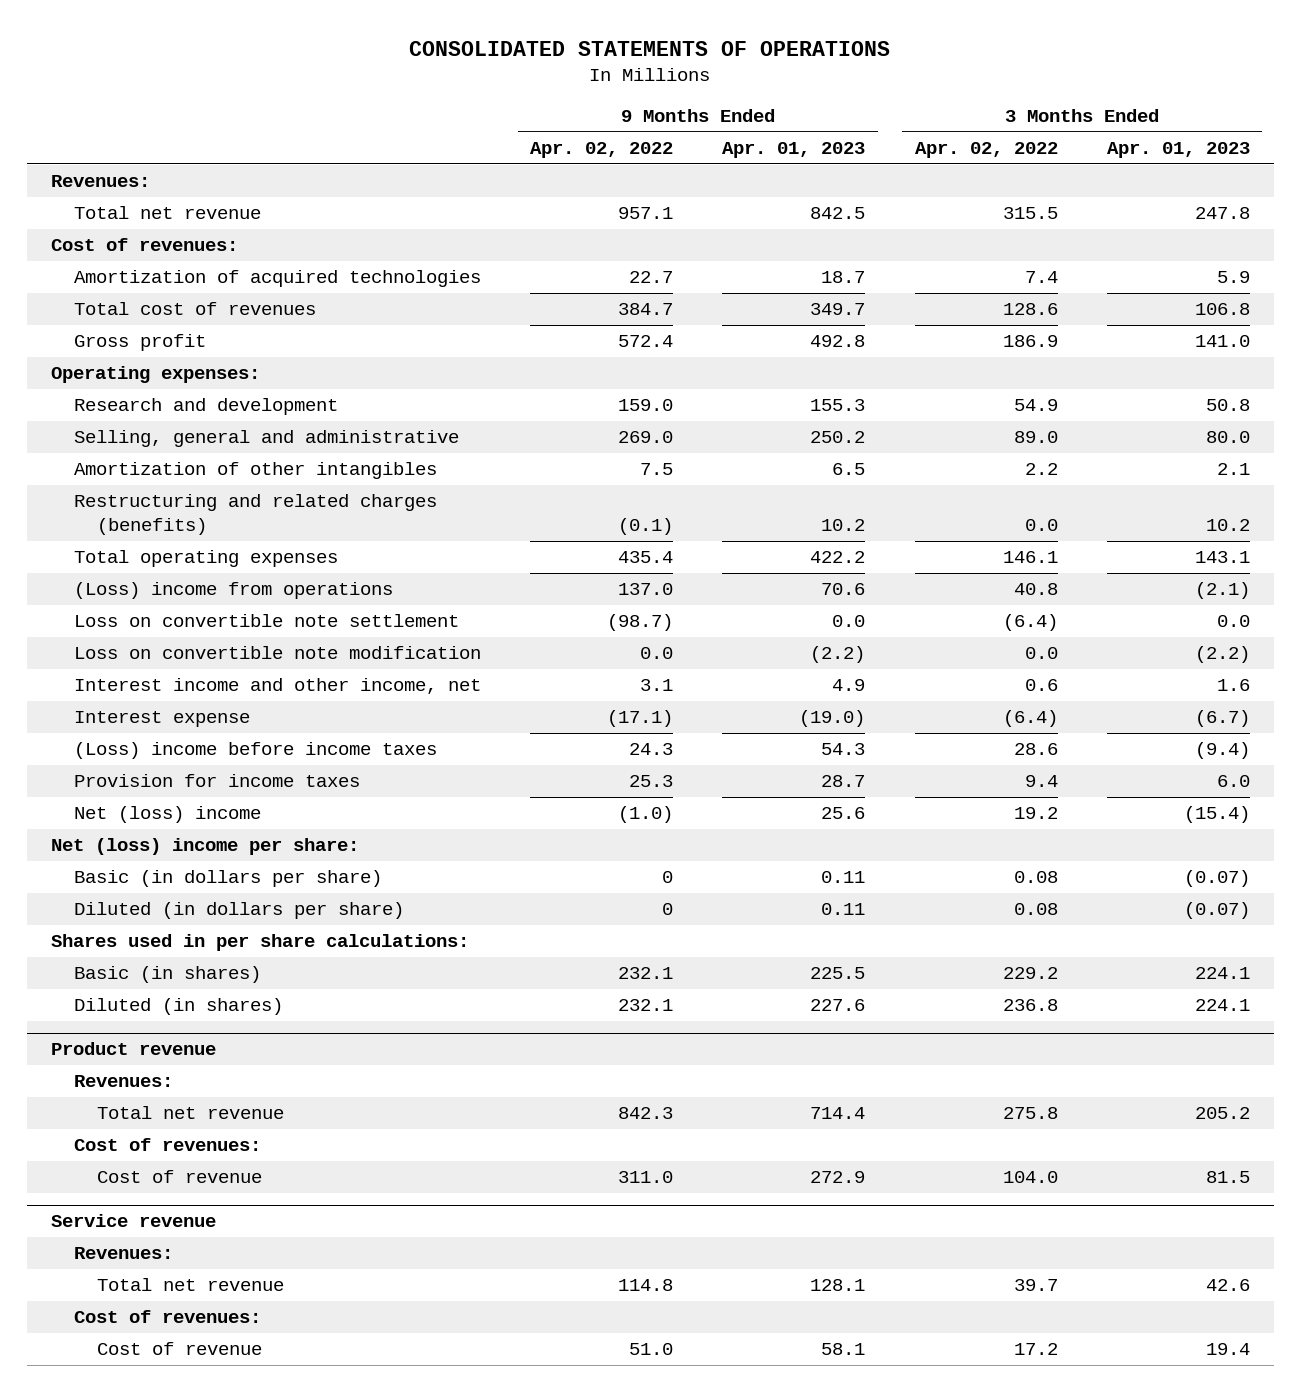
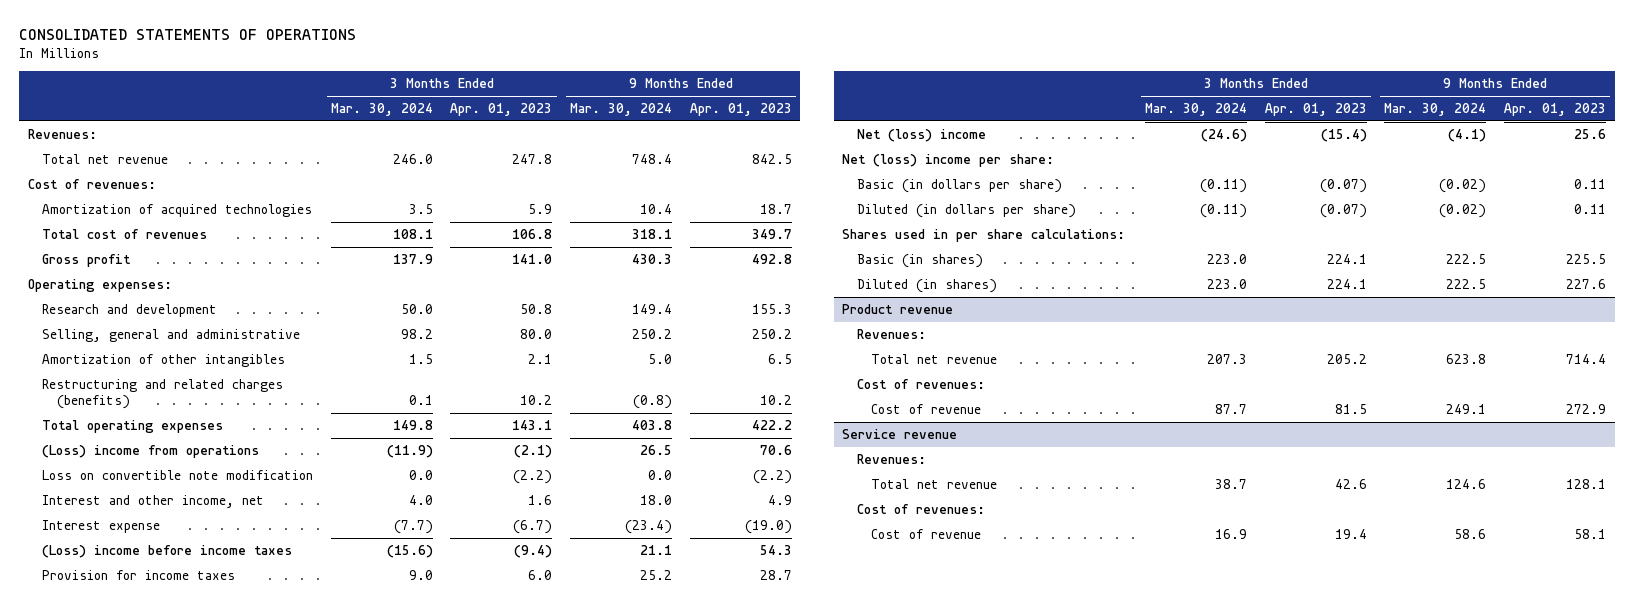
- | 9 Months Ended Apr. 02, 2022 | 9 Months Ended Apr. 01, 2023 | 3 Months Ended Apr. 02, 2022 | 3 Months Ended Apr. 01, 2023
+ | 3 Months Ended Mar. 30, 2024 | 3 Months Ended Apr. 01, 2023 | 9 Months Ended Mar. 30, 2024 | 9 Months Ended Apr. 01, 2023
- Loss on convertible note settlement | (98.7) | 0.0 | (6.4) | 0.0
- Interest income and other income, net | 3.1 | 4.9 | 0.6 | 1.6
+ Interest and other income, net | 4.0 | 1.6 | 18.0 | 4.9

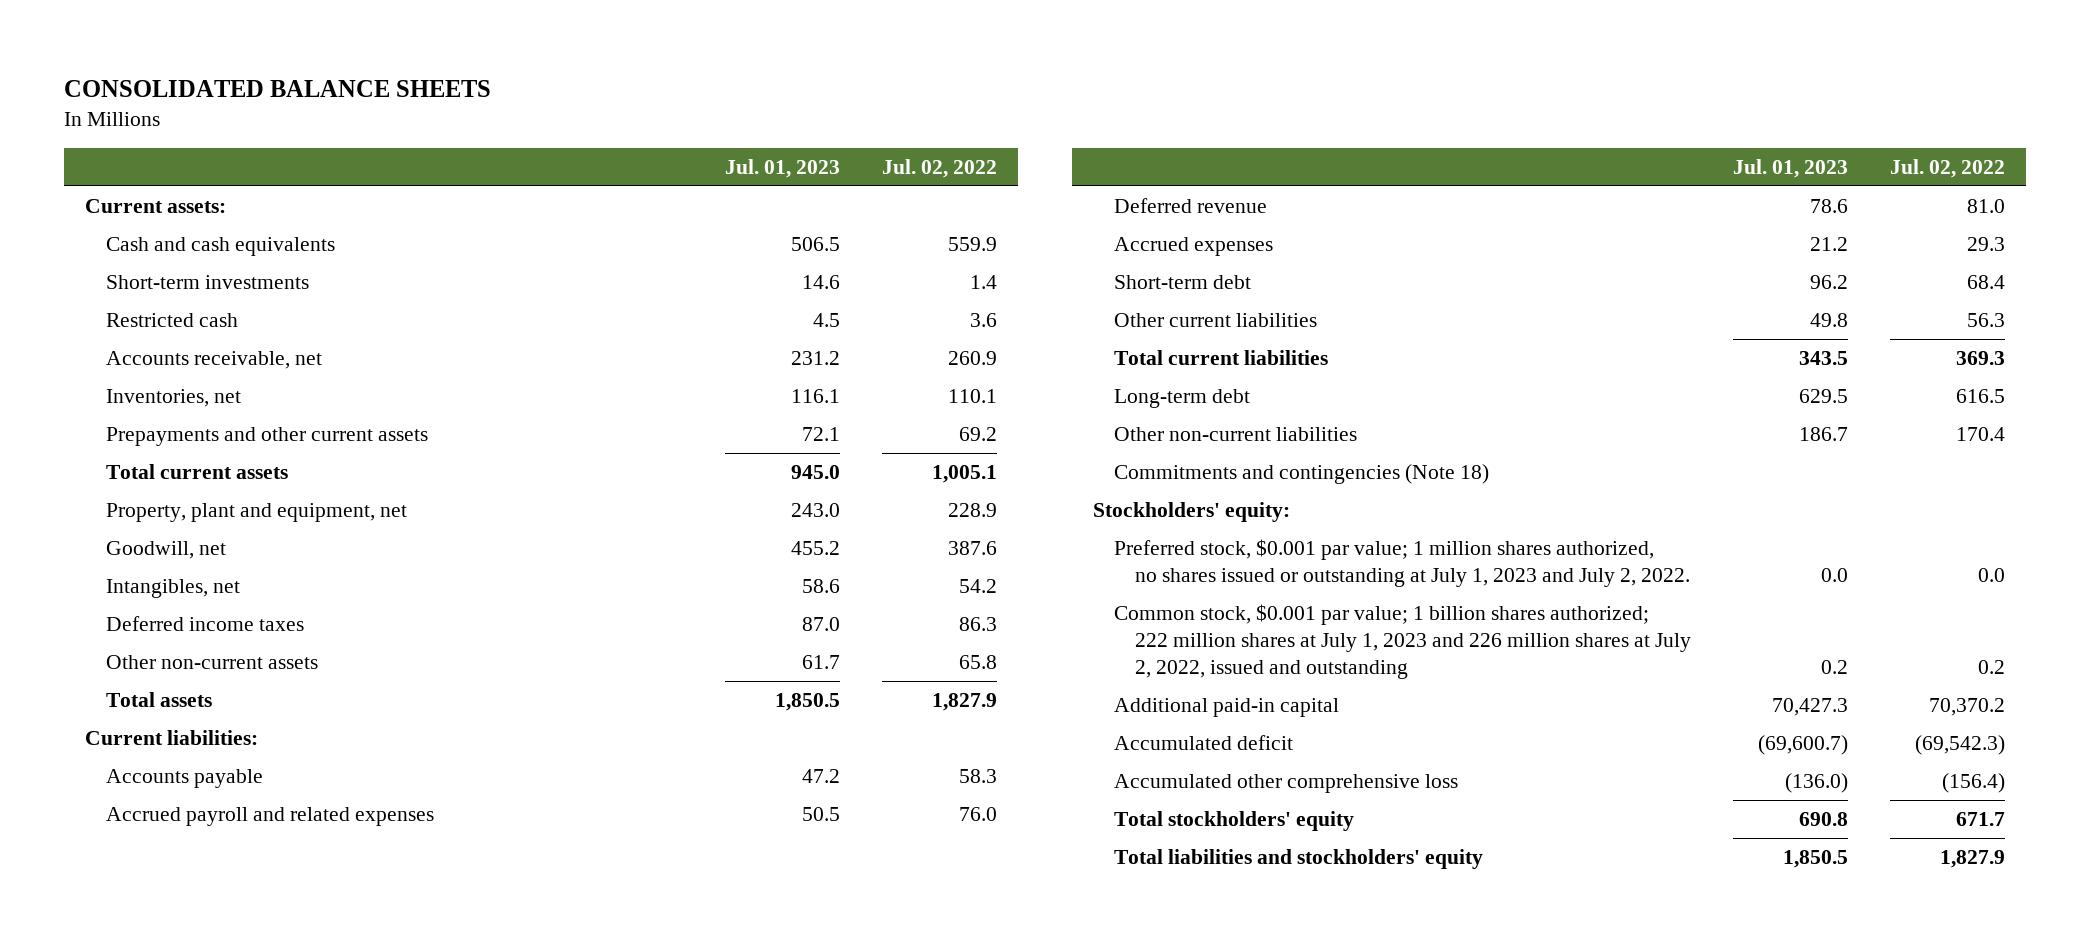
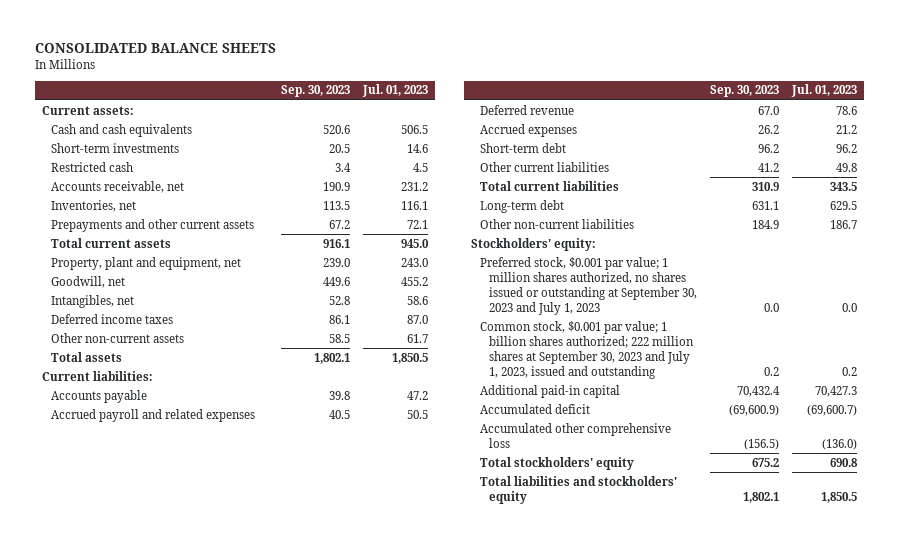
- | Jul. 01, 2023 | Jul. 02, 2022
+ | Sep. 30, 2023 | Jul. 01, 2023
- Commitments and contingencies (Note 18)
- Preferred stock, $0.001 par value; 1 million shares authorized, no shares issued or outstanding at July 1, 2023 and July 2, 2022. | 0.0 | 0.0
- Common stock, $0.001 par value; 1 billion shares authorized; 222 million shares at July 1, 2023 and 226 million shares at July 2, 2022, issued and outstanding | 0.2 | 0.2
+ Preferred stock, $0.001 par value; 1 million shares authorized, no shares issued or outstanding at September 30, 2023 and July 1, 2023 | 0.0 | 0.0
+ Common stock, $0.001 par value; 1 billion shares authorized; 222 million shares at September 30, 2023 and July 1, 2023, issued and outstanding | 0.2 | 0.2

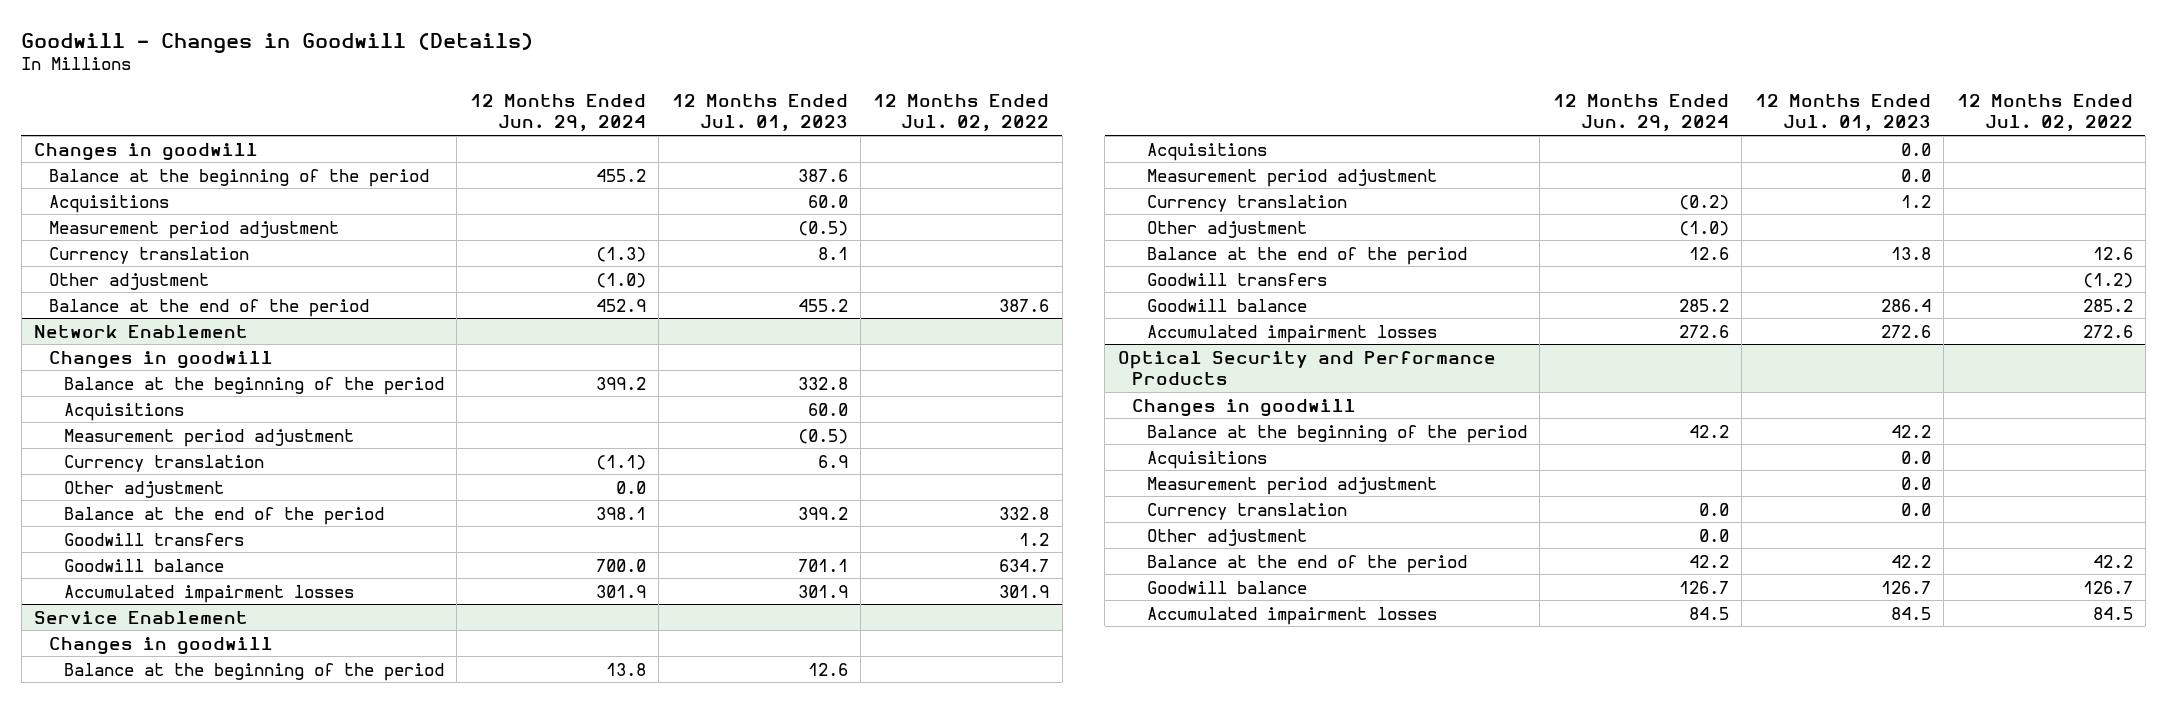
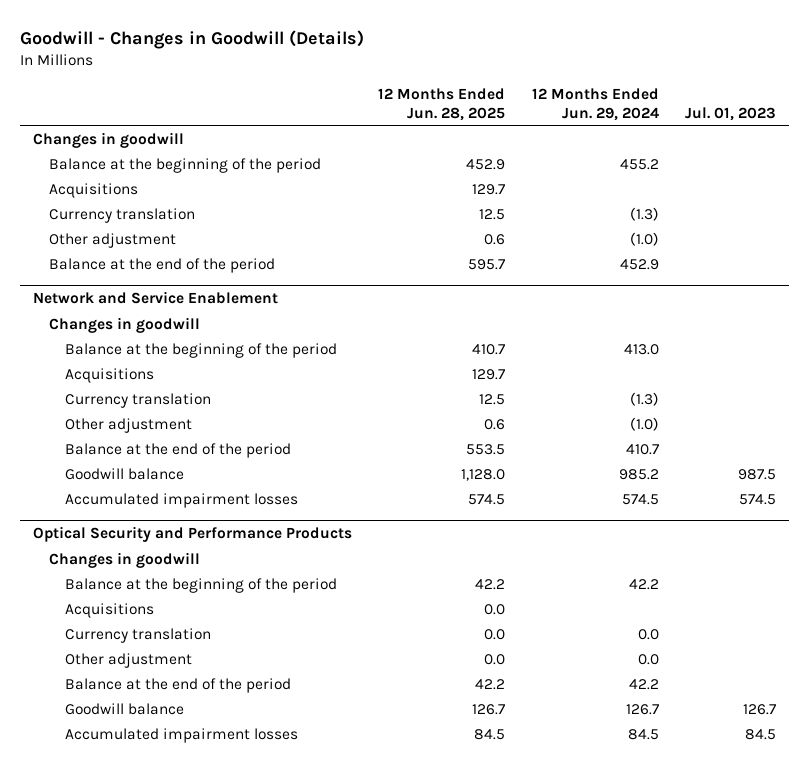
- | 12 Months Ended Jun. 29, 2024 | 12 Months Ended Jul. 01, 2023 | 12 Months Ended Jul. 02, 2022
+ | 12 Months Ended Jun. 28, 2025 | 12 Months Ended Jun. 29, 2024 | Jul. 01, 2023
- Measurement period adjustment | | (0.5) |
- Network Enablement
- Changes in goodwill
- Balance at the beginning of the period | 399.2 | 332.8 |
- Acquisitions | | 60.0 |
- Measurement period adjustment | | (0.5) |
- Currency translation | (1.1) | 6.9 |
- Other adjustment | 0.0 | |
- Balance at the end of the period | 398.1 | 399.2 | 332.8
- Goodwill transfers | | | 1.2
- Goodwill balance | 700.0 | 701.1 | 634.7
- Accumulated impairment losses | 301.9 | 301.9 | 301.9
- Service Enablement
+ Network and Service Enablement
- Balance at the beginning of the period | 13.8 | 12.6 |
+ Balance at the beginning of the period | 410.7 | 413.0 |
- Measurement period adjustment | | 0.0 |
- Currency translation | (0.2) | 1.2 |
+ Currency translation | 12.5 | (1.3) |
- Balance at the end of the period | 12.6 | 13.8 | 12.6
- Goodwill transfers | | | (1.2)
- Goodwill balance | 285.2 | 286.4 | 285.2
- Accumulated impairment losses | 272.6 | 272.6 | 272.6
+ Balance at the end of the period | 553.5 | 410.7 |
+ Goodwill balance | 1,128.0 | 985.2 | 987.5
+ Accumulated impairment losses | 574.5 | 574.5 | 574.5
@ Optical Security and Performance Products
- Measurement period adjustment | | 0.0 |

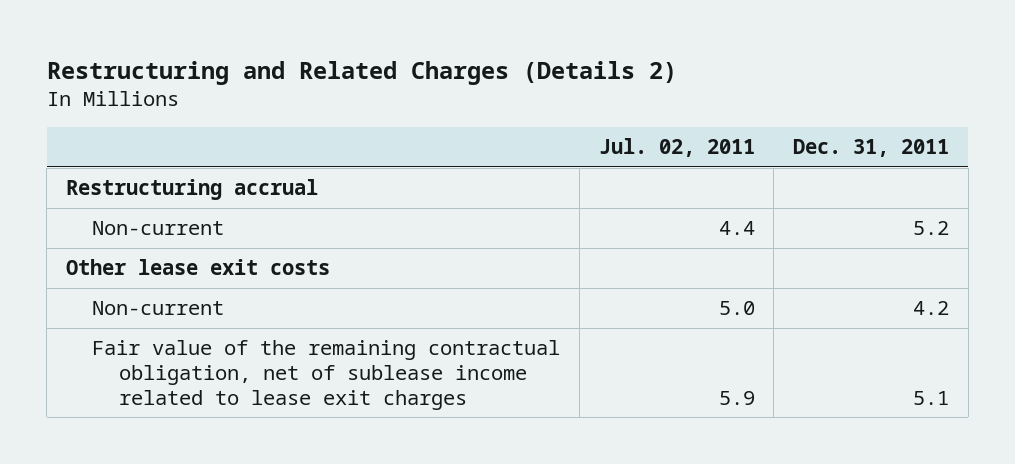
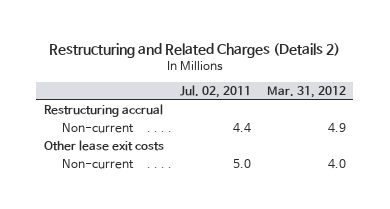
- | Jul. 02, 2011 | Dec. 31, 2011
+ | Jul. 02, 2011 | Mar. 31, 2012
- Fair value of the remaining contractual obligation, net of sublease income related to lease exit charges | 5.9 | 5.1

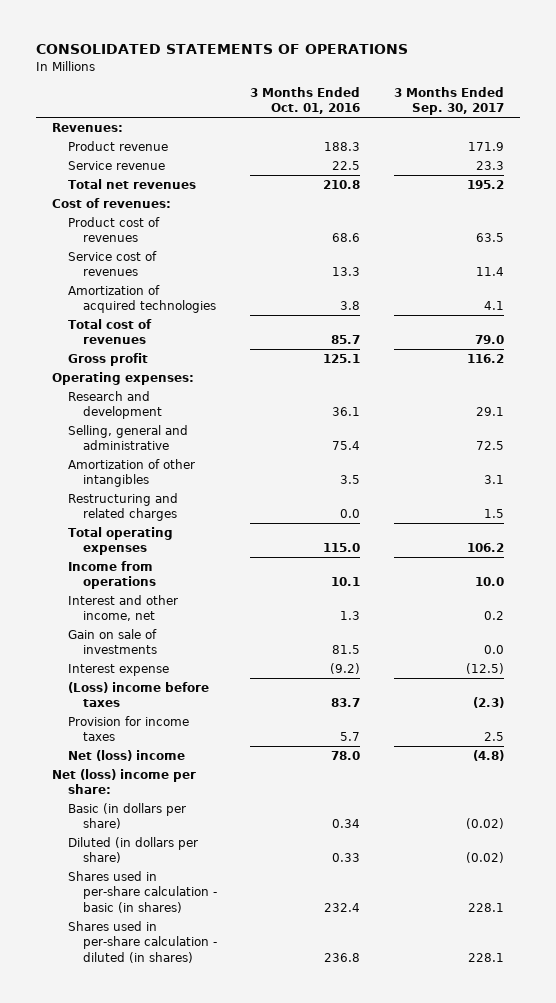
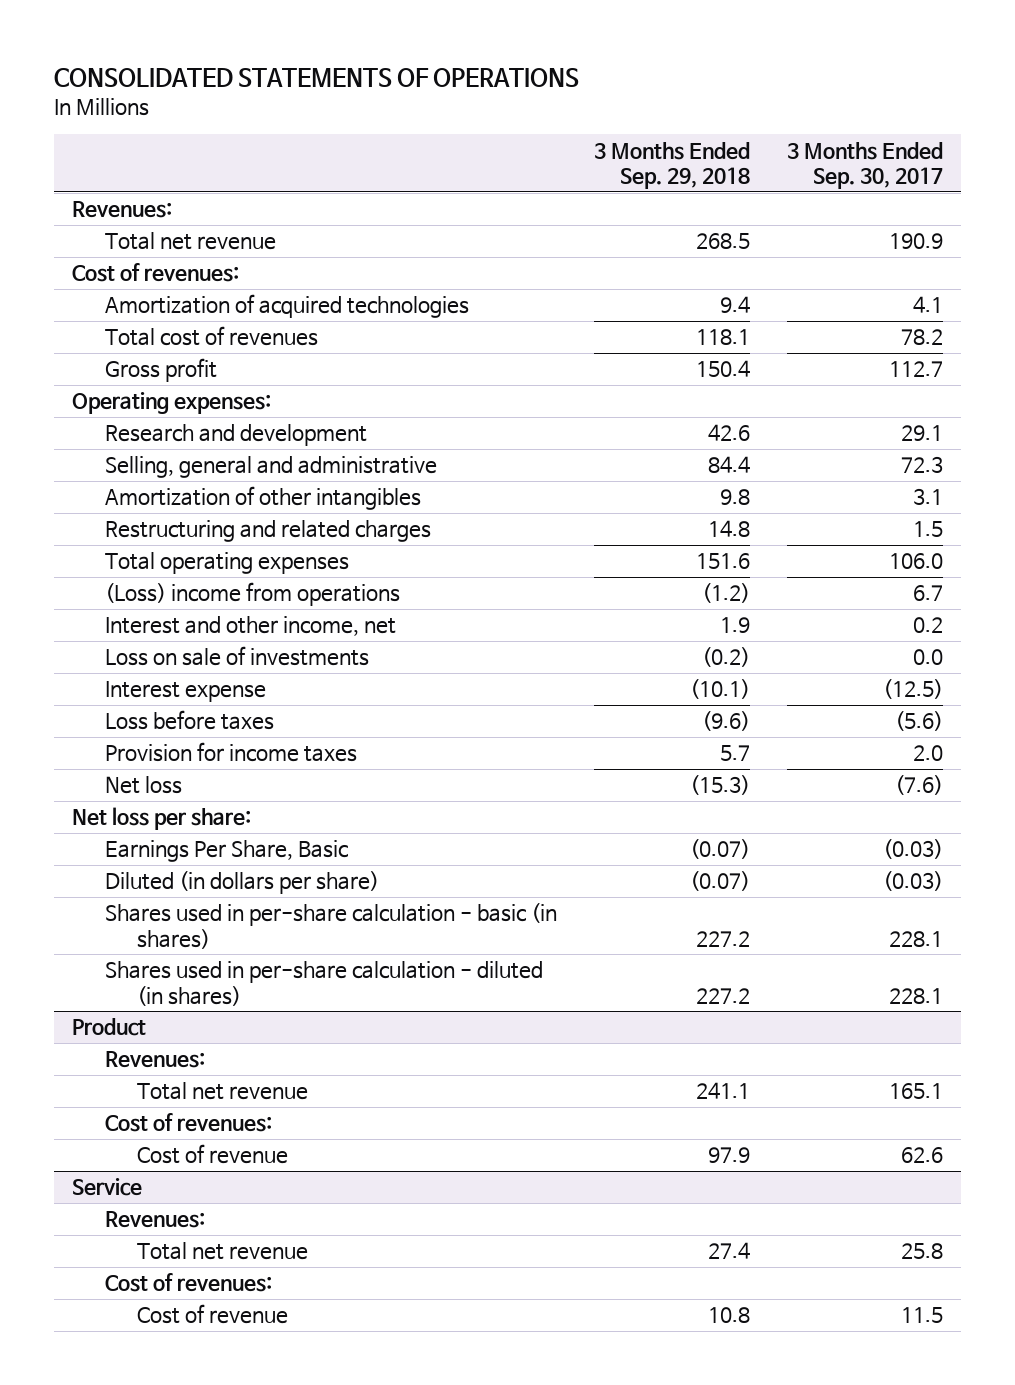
- | 3 Months Ended Oct. 01, 2016 | 3 Months Ended Sep. 30, 2017
+ | 3 Months Ended Sep. 29, 2018 | 3 Months Ended Sep. 30, 2017
- Product revenue | 188.3 | 171.9
- Service revenue | 22.5 | 23.3
- Total net revenues | 210.8 | 195.2
+ Total net revenue | 268.5 | 190.9
- Product cost of revenues | 68.6 | 63.5
- Service cost of revenues | 13.3 | 11.4
- Total cost of revenues | 85.7 | 79.0
- Gross profit | 125.1 | 116.2
+ Total cost of revenues | 118.1 | 78.2
+ Gross profit | 150.4 | 112.7
- Selling, general and administrative | 75.4 | 72.5
+ Selling, general and administrative | 84.4 | 72.3
- Total operating expenses | 115.0 | 106.2
- Income from operations | 10.1 | 10.0
+ Total operating expenses | 151.6 | 106.0
+ (Loss) income from operations | (1.2) | 6.7
- Gain on sale of investments | 81.5 | 0.0
+ Loss on sale of investments | (0.2) | 0.0
- (Loss) income before taxes | 83.7 | (2.3)
- Provision for income taxes | 5.7 | 2.5
- Net (loss) income | 78.0 | (4.8)
- Net (loss) income per share:
- Basic (in dollars per share) | 0.34 | (0.02)
- Diluted (in dollars per share) | 0.33 | (0.02)
+ Loss before taxes | (9.6) | (5.6)
+ Provision for income taxes | 5.7 | 2.0
+ Net loss | (15.3) | (7.6)
+ Net loss per share:
+ Earnings Per Share, Basic | (0.07) | (0.03)
+ Diluted (in dollars per share) | (0.07) | (0.03)
+ Product
+ Revenues:
+ Total net revenue | 241.1 | 165.1
+ Cost of revenues:
+ Cost of revenue | 97.9 | 62.6
+ Service
+ Revenues:
+ Total net revenue | 27.4 | 25.8
+ Cost of revenues:
+ Cost of revenue | 10.8 | 11.5

